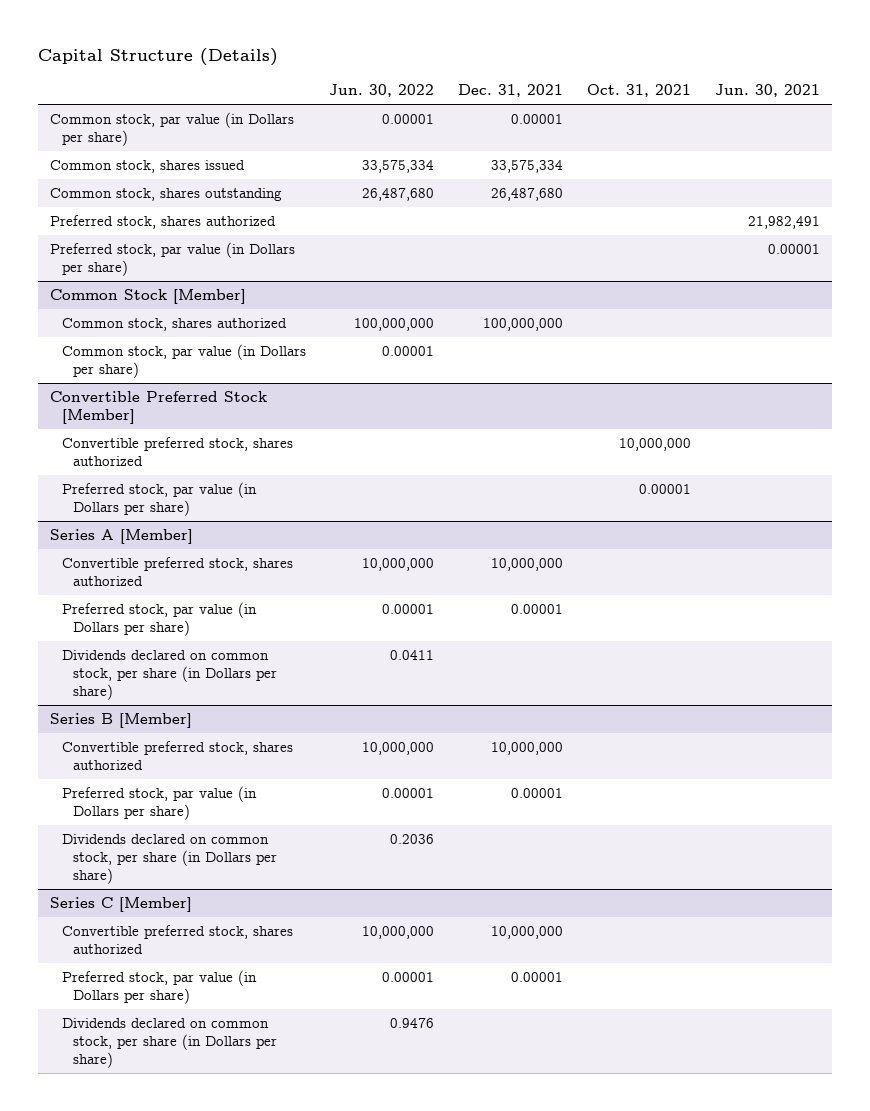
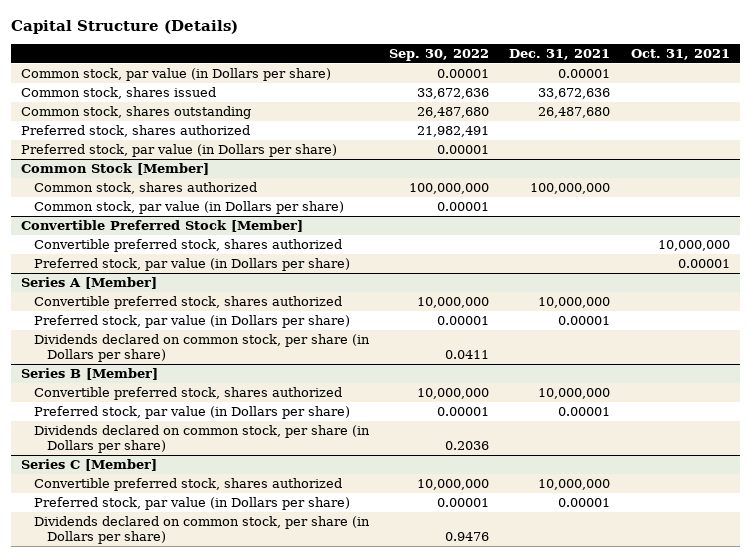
- | Jun. 30, 2022 | Dec. 31, 2021 | Oct. 31, 2021 | Jun. 30, 2021
+ | Sep. 30, 2022 | Dec. 31, 2021 | Oct. 31, 2021
- Common stock, shares issued | 33,575,334 | 33,575,334 | |
+ Common stock, shares issued | 33,672,636 | 33,672,636 |

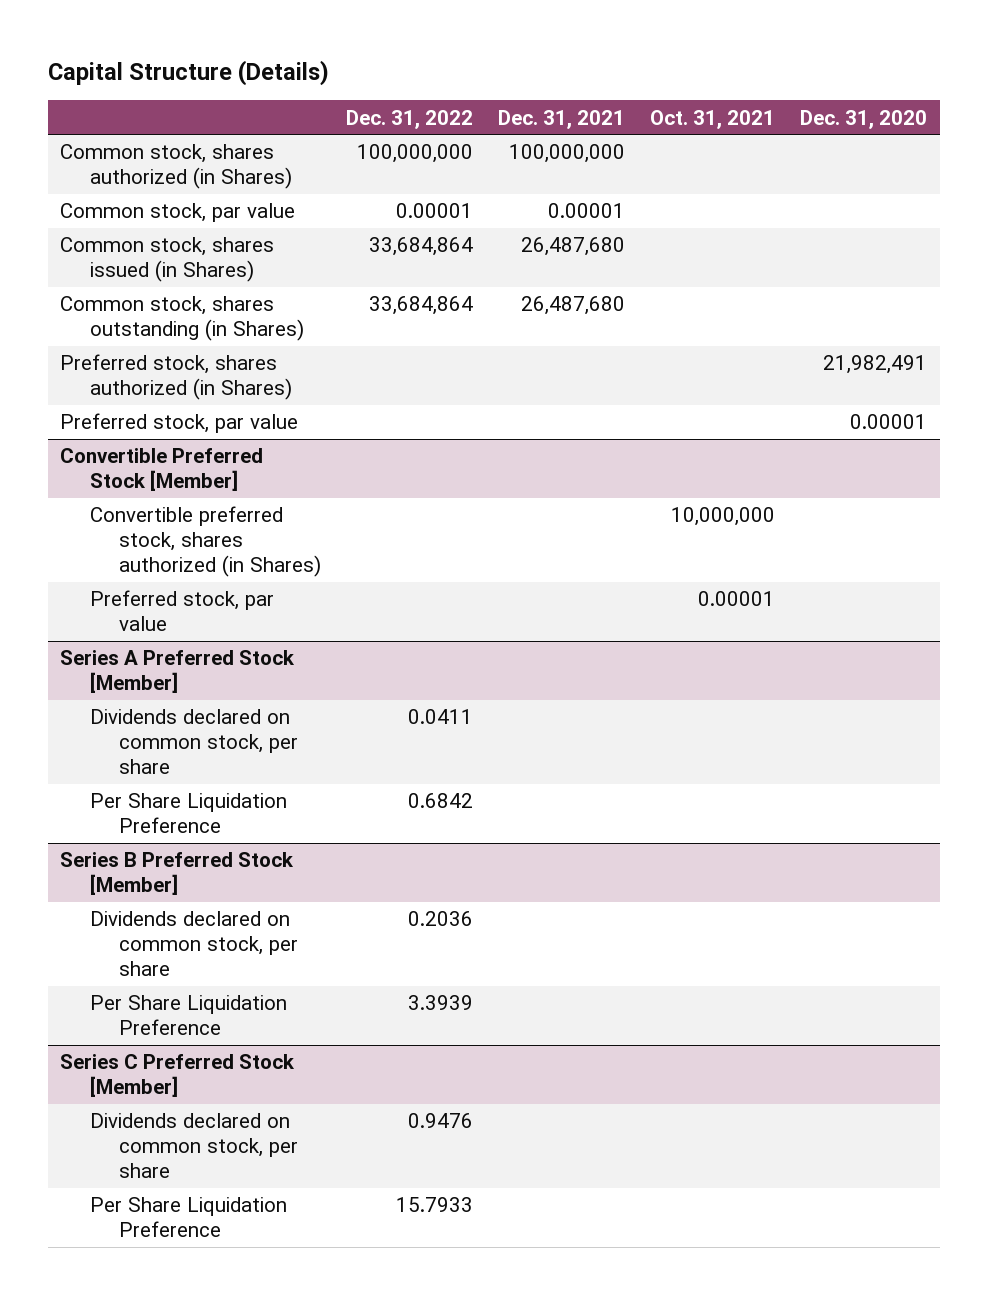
- | Sep. 30, 2022 | Dec. 31, 2021 | Oct. 31, 2021
+ | Dec. 31, 2022 | Dec. 31, 2021 | Oct. 31, 2021 | Dec. 31, 2020
- Common stock, par value (in Dollars per share) | 0.00001 | 0.00001 |
- Common stock, shares issued | 33,672,636 | 33,672,636 |
- Common stock, shares outstanding | 26,487,680 | 26,487,680 |
- Preferred stock, shares authorized | 21,982,491 | |
- Preferred stock, par value (in Dollars per share) | 0.00001 | |
- Common Stock [Member]
- Common stock, shares authorized | 100,000,000 | 100,000,000 |
- Common stock, par value (in Dollars per share) | 0.00001 | |
+ Common stock, shares authorized (in Shares) | 100,000,000 | 100,000,000 | |
+ Common stock, par value | 0.00001 | 0.00001 | |
+ Common stock, shares issued (in Shares) | 33,684,864 | 26,487,680 | |
+ Common stock, shares outstanding (in Shares) | 33,684,864 | 26,487,680 | |
+ Preferred stock, shares authorized (in Shares) | | | | 21,982,491
+ Preferred stock, par value | | | | 0.00001
@ Convertible Preferred Stock [Member]
- Convertible preferred stock, shares authorized | | | 10,000,000
- Preferred stock, par value (in Dollars per share) | | | 0.00001
- Series A [Member]
- Convertible preferred stock, shares authorized | 10,000,000 | 10,000,000 |
- Preferred stock, par value (in Dollars per share) | 0.00001 | 0.00001 |
- Dividends declared on common stock, per share (in Dollars per share) | 0.0411 | |
- Series B [Member]
- Convertible preferred stock, shares authorized | 10,000,000 | 10,000,000 |
- Preferred stock, par value (in Dollars per share) | 0.00001 | 0.00001 |
- Dividends declared on common stock, per share (in Dollars per share) | 0.2036 | |
- Series C [Member]
- Convertible preferred stock, shares authorized | 10,000,000 | 10,000,000 |
- Preferred stock, par value (in Dollars per share) | 0.00001 | 0.00001 |
- Dividends declared on common stock, per share (in Dollars per share) | 0.9476 | |
@ Convertible Preferred Stock [Member]
+ Convertible preferred stock, shares authorized (in Shares) | | | 10,000,000 |
+ Preferred stock, par value | | | 0.00001 |
+ Series A Preferred Stock [Member]
+ Dividends declared on common stock, per share | 0.0411 | | |
+ Per Share Liquidation Preference | 0.6842 | | |
+ Series B Preferred Stock [Member]
+ Dividends declared on common stock, per share | 0.2036 | | |
+ Per Share Liquidation Preference | 3.3939 | | |
+ Series C Preferred Stock [Member]
+ Dividends declared on common stock, per share | 0.9476 | | |
+ Per Share Liquidation Preference | 15.7933 | | |

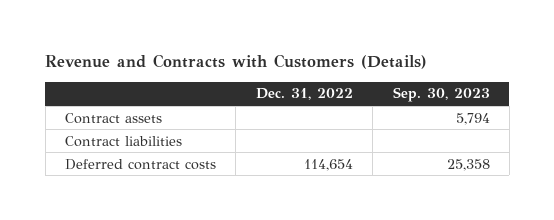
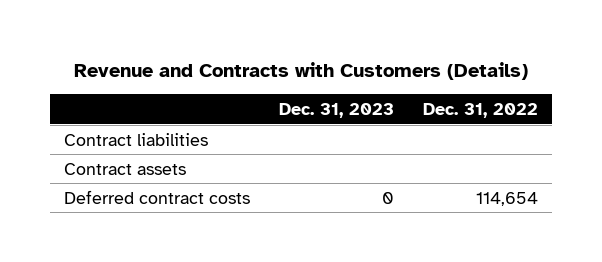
- | Dec. 31, 2022 | Sep. 30, 2023
+ | Dec. 31, 2023 | Dec. 31, 2022
moved down: Contract assets

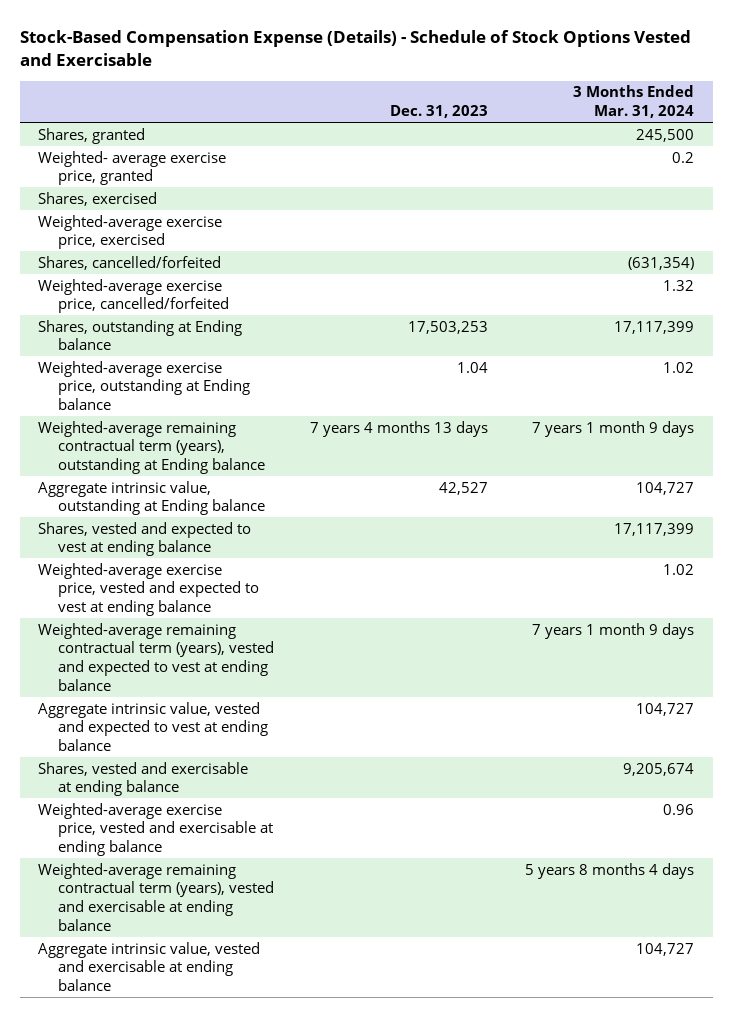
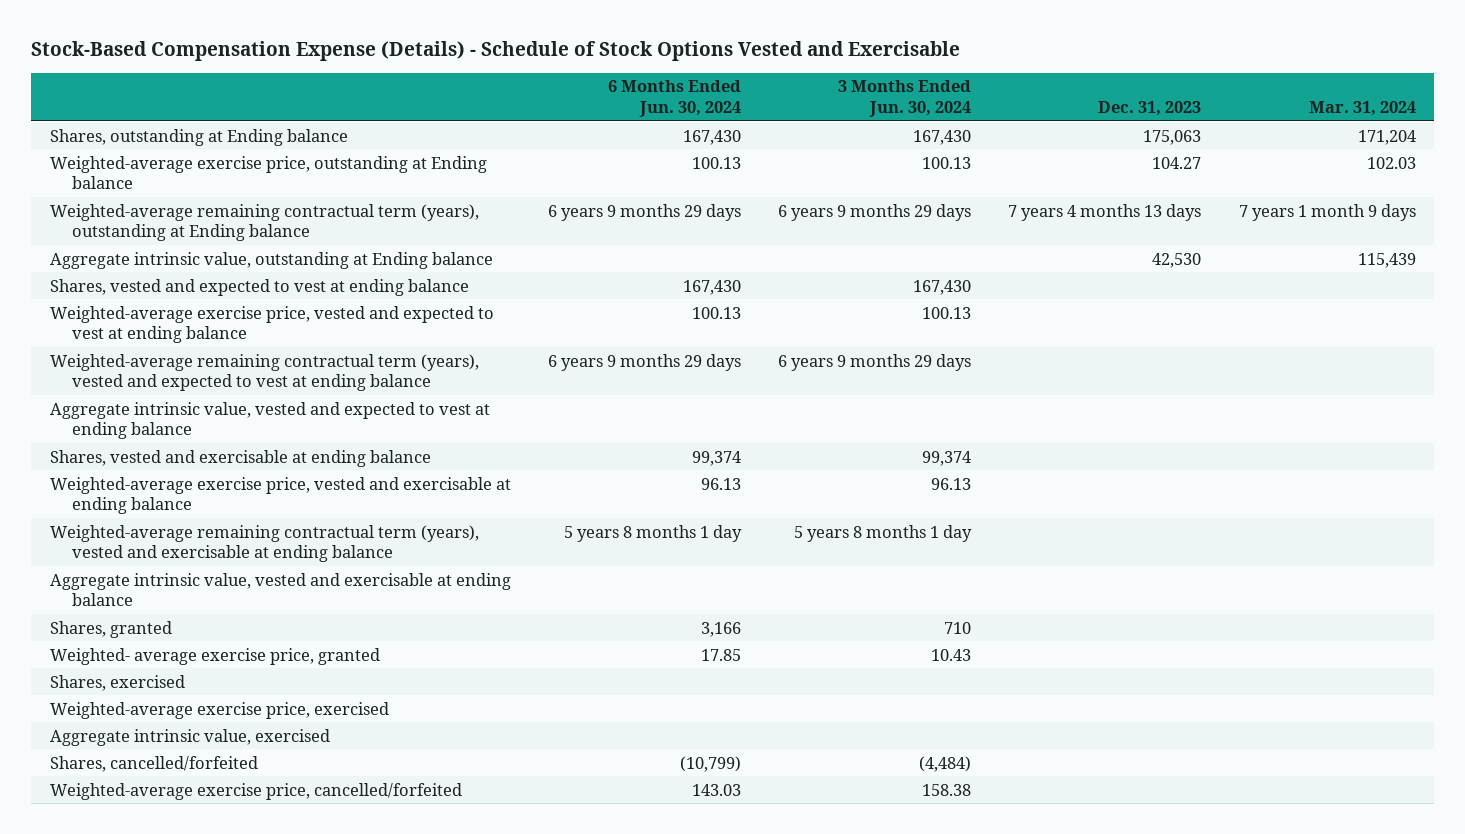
- | Dec. 31, 2023 | 3 Months Ended Mar. 31, 2024
+ | 6 Months Ended Jun. 30, 2024 | 3 Months Ended Jun. 30, 2024 | Dec. 31, 2023 | Mar. 31, 2024
- Shares, outstanding at Ending balance | 17,503,253 | 17,117,399
- Weighted-average exercise price, outstanding at Ending balance | 1.04 | 1.02
+ Shares, outstanding at Ending balance | 167,430 | 167,430 | 175,063 | 171,204
+ Weighted-average exercise price, outstanding at Ending balance | 100.13 | 100.13 | 104.27 | 102.03
- Aggregate intrinsic value, outstanding at Ending balance | 42,527 | 104,727
+ Aggregate intrinsic value, outstanding at Ending balance | | | 42,530 | 115,439
moved down: Shares, granted | 3,166 | 710 | |
moved down: Weighted- average exercise price, granted | 17.85 | 10.43 | |
moved down: Shares, exercised
moved down: Weighted-average exercise price, exercised
+ Aggregate intrinsic value, exercised
moved down: Shares, cancelled/forfeited | (10,799) | (4,484) | |
moved down: Weighted-average exercise price, cancelled/forfeited | 143.03 | 158.38 | |

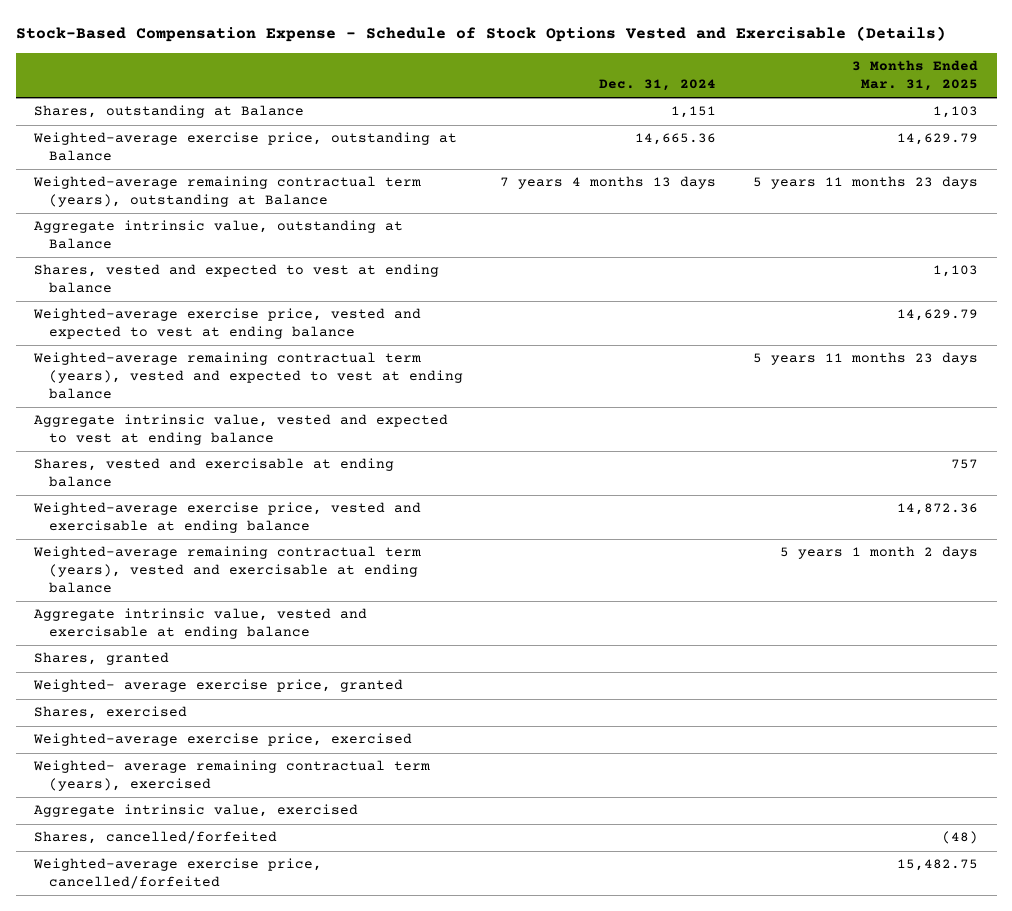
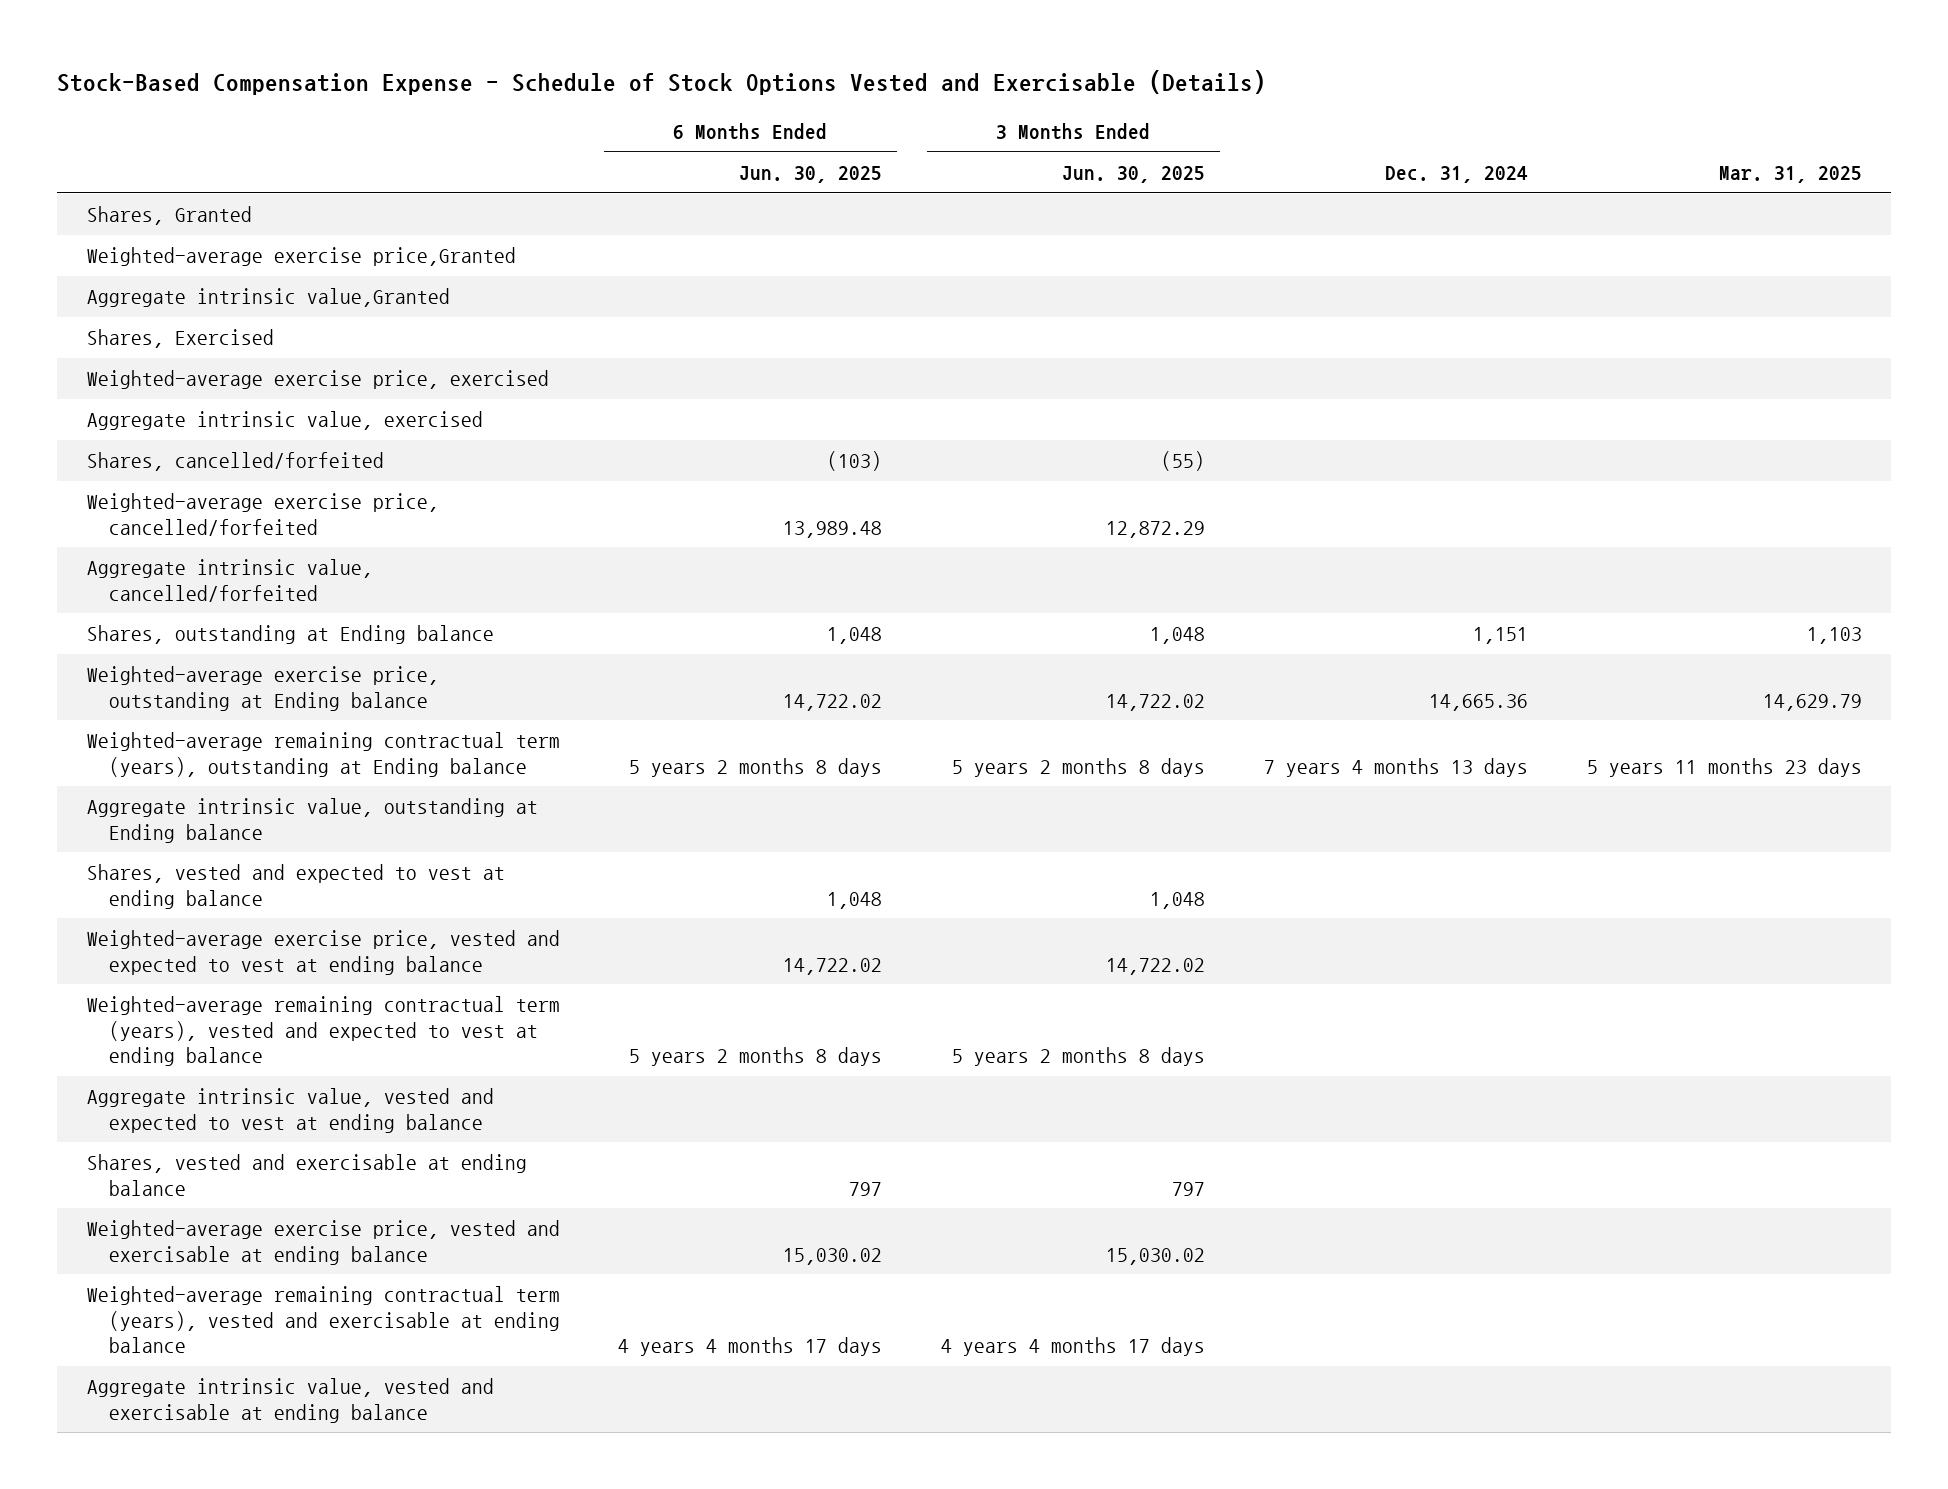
- | Dec. 31, 2024 | 3 Months Ended Mar. 31, 2025
+ | 6 Months Ended Jun. 30, 2025 | 3 Months Ended Jun. 30, 2025 | Dec. 31, 2024 | Mar. 31, 2025
- Shares, outstanding at Balance | 1,151 | 1,103
- Weighted-average exercise price, outstanding at Balance | 14,665.36 | 14,629.79
- Weighted-average remaining contractual term (years), outstanding at Balance | 7 years 4 months 13 days | 5 years 11 months 23 days
- Aggregate intrinsic value, outstanding at Balance
+ Shares, Granted
+ Weighted-average exercise price,Granted
+ Aggregate intrinsic value,Granted
+ Shares, Exercised
moved up: Weighted-average exercise price, exercised
moved up: Aggregate intrinsic value, exercised
moved up: Shares, cancelled/forfeited | (103) | (55) | |
moved up: Weighted-average exercise price, cancelled/forfeited | 13,989.48 | 12,872.29 | |
+ Aggregate intrinsic value, cancelled/forfeited
+ Shares, outstanding at Ending balance | 1,048 | 1,048 | 1,151 | 1,103
+ Weighted-average exercise price, outstanding at Ending balance | 14,722.02 | 14,722.02 | 14,665.36 | 14,629.79
+ Weighted-average remaining contractual term (years), outstanding at Ending balance | 5 years 2 months 8 days | 5 years 2 months 8 days | 7 years 4 months 13 days | 5 years 11 months 23 days
+ Aggregate intrinsic value, outstanding at Ending balance
- Shares, granted
- Weighted- average exercise price, granted
- Shares, exercised
- Weighted- average remaining contractual term (years), exercised

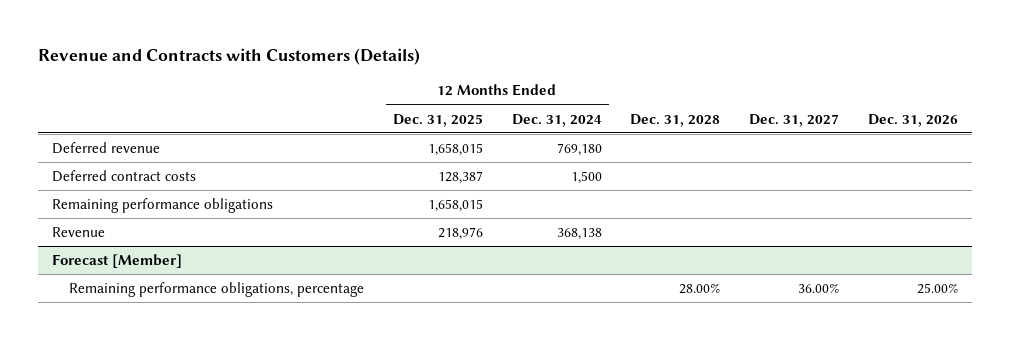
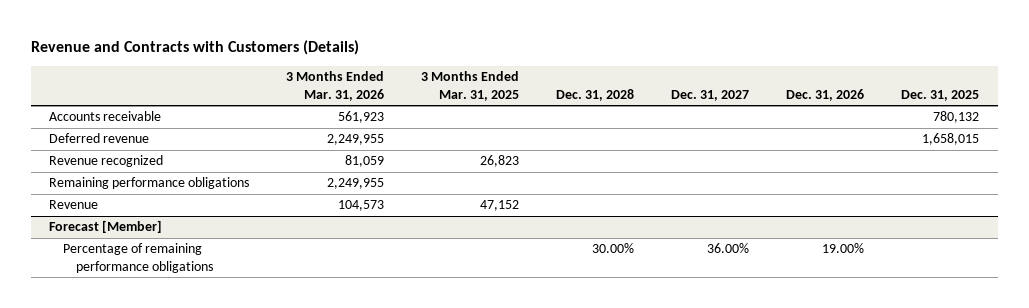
- | 12 Months Ended Dec. 31, 2025 | 12 Months Ended Dec. 31, 2024 | Dec. 31, 2028 | Dec. 31, 2027 | Dec. 31, 2026
+ | 3 Months Ended Mar. 31, 2026 | 3 Months Ended Mar. 31, 2025 | Dec. 31, 2028 | Dec. 31, 2027 | Dec. 31, 2026 | Dec. 31, 2025
+ Accounts receivable | 561,923 | | | | | 780,132
- Deferred contract costs | 128,387 | 1,500 | | |
+ Revenue recognized | 81,059 | 26,823 | | | |
@ Forecast [Member]
- Remaining performance obligations, percentage | | | 28.00% | 36.00% | 25.00%
+ Percentage of remaining performance obligations | | | 30.00% | 36.00% | 19.00% |

